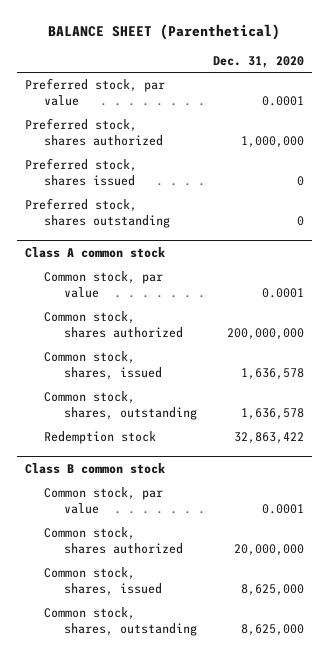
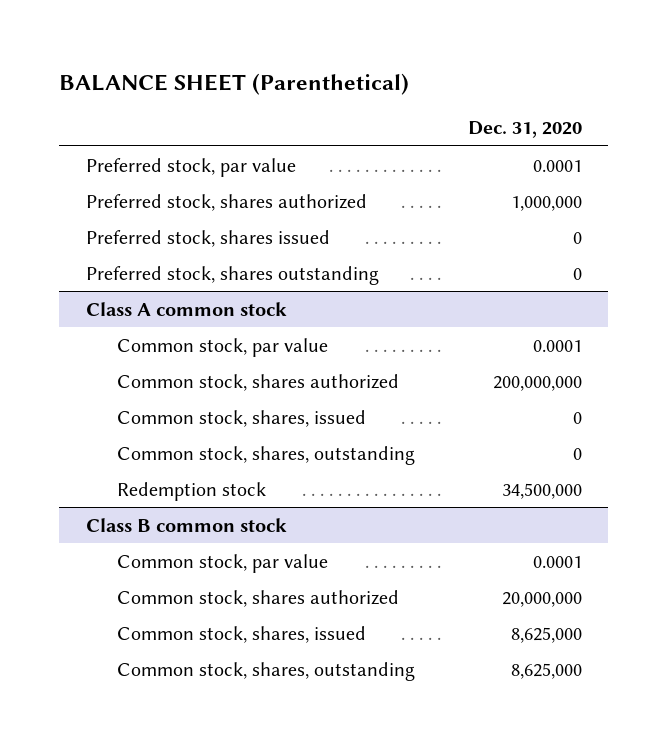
@ Class A common stock
- Common stock, shares, issued | 1,636,578
- Common stock, shares, outstanding | 1,636,578
- Redemption stock | 32,863,422
+ Common stock, shares, issued | 0
+ Common stock, shares, outstanding | 0
+ Redemption stock | 34,500,000

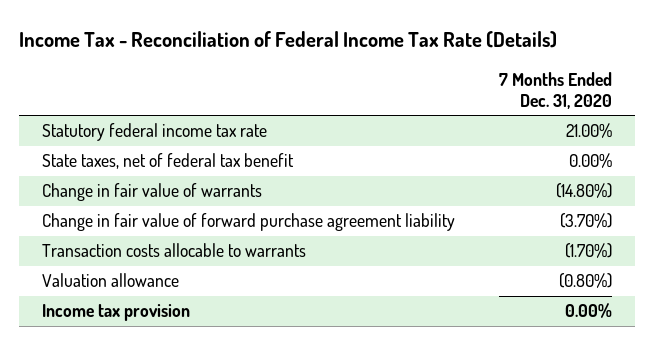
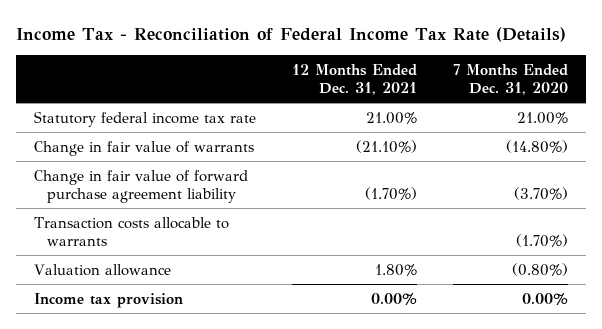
- | 7 Months Ended Dec. 31, 2020
+ | 12 Months Ended Dec. 31, 2021 | 7 Months Ended Dec. 31, 2020
- State taxes, net of federal tax benefit | 0.00%

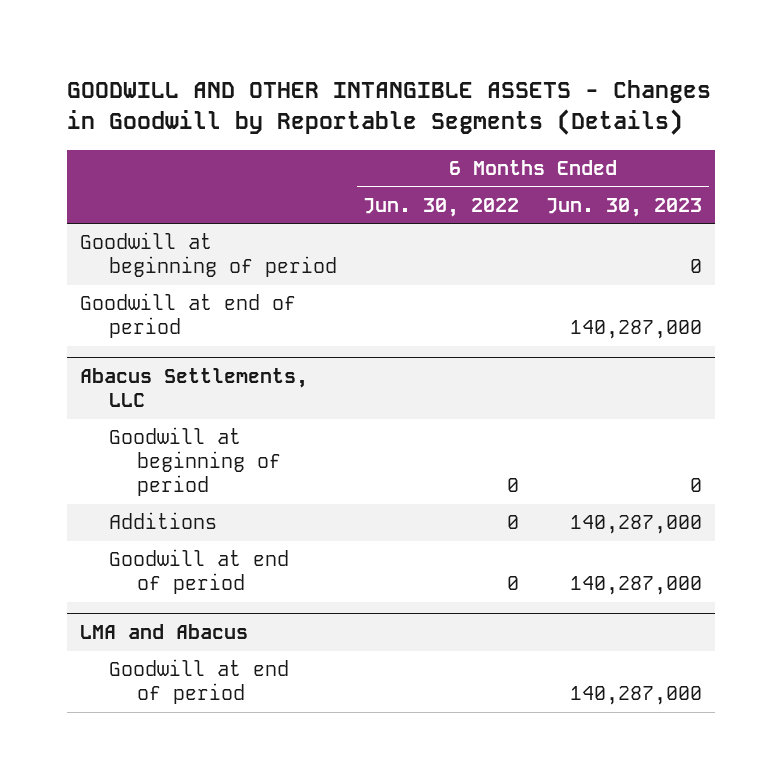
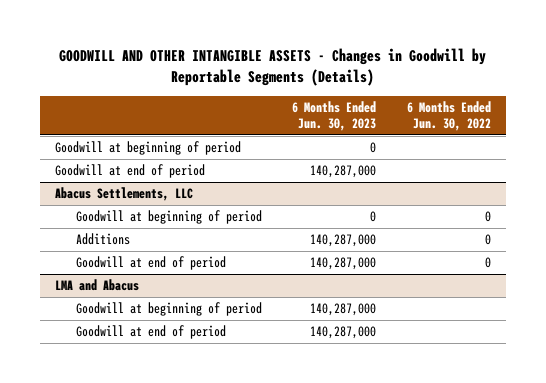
- | 6 Months Ended Jun. 30, 2022 | 6 Months Ended Jun. 30, 2023
+ | 6 Months Ended Jun. 30, 2023 | 6 Months Ended Jun. 30, 2022
@ LMA and Abacus
+ Goodwill at beginning of period | 140,287,000 |

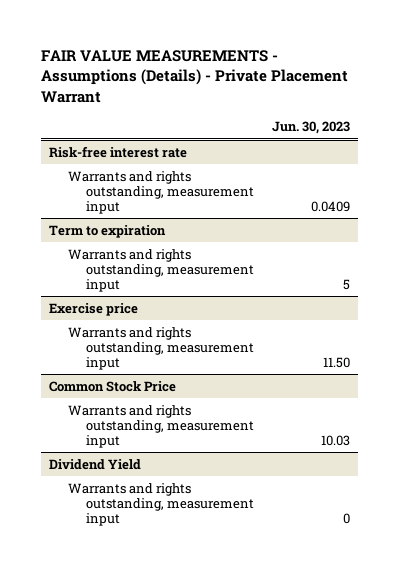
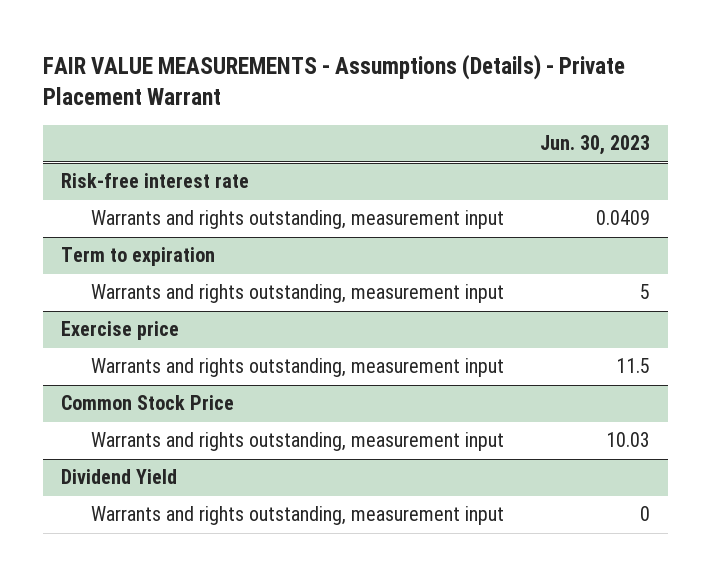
@ Exercise price
- Warrants and rights outstanding, measurement input | 11.50
+ Warrants and rights outstanding, measurement input | 11.5

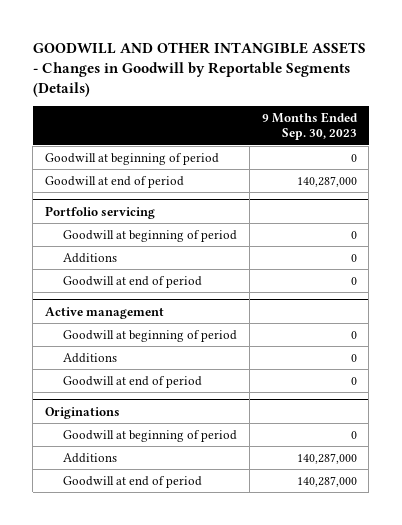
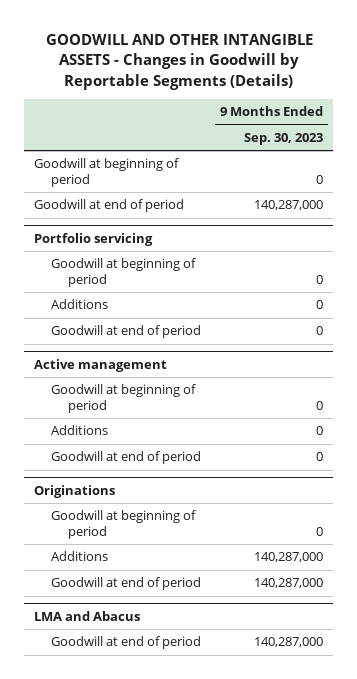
+ LMA and Abacus
+ Goodwill at end of period | 140,287,000

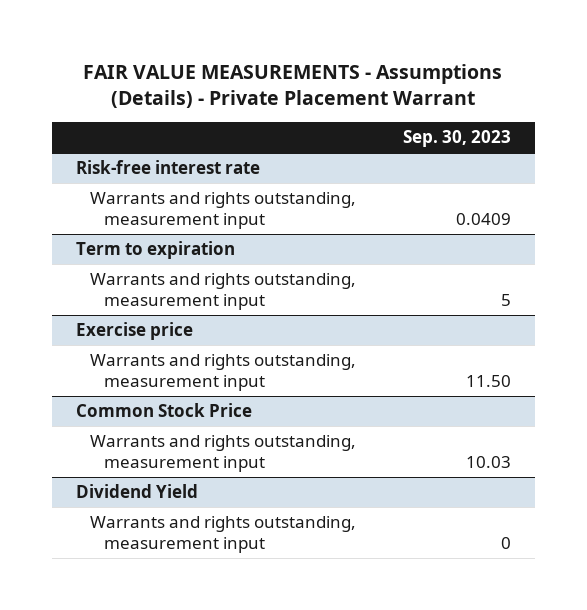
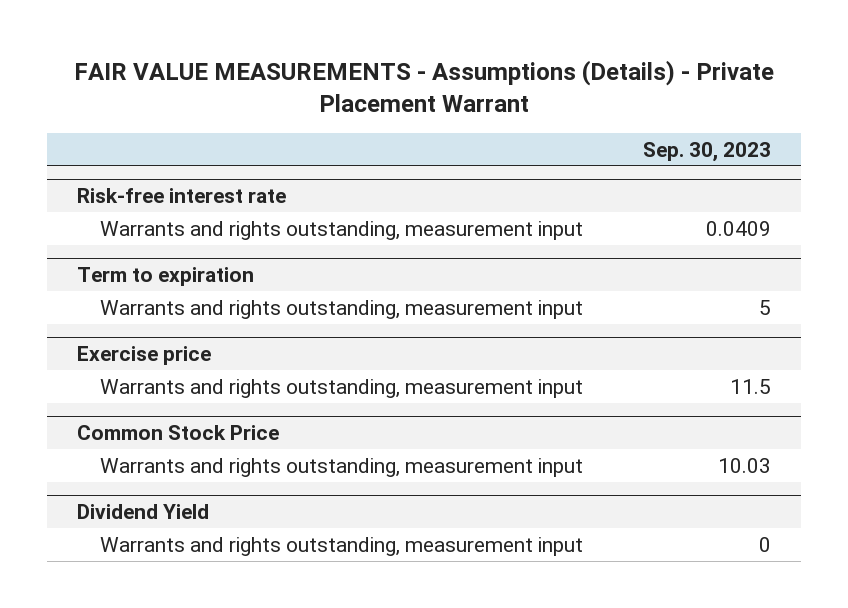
@ Exercise price
- Warrants and rights outstanding, measurement input | 11.50
+ Warrants and rights outstanding, measurement input | 11.5

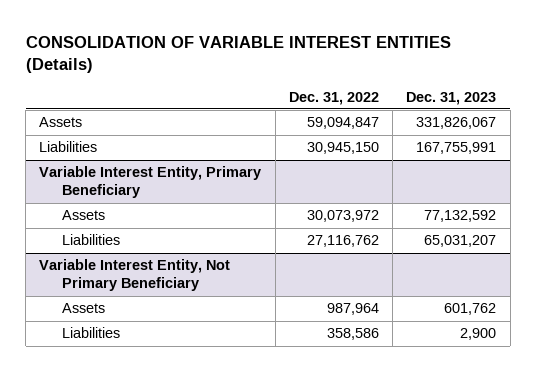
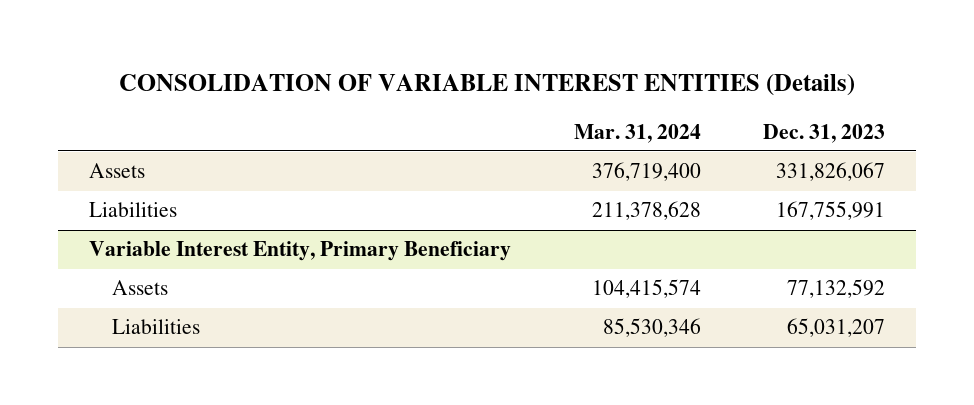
- | Dec. 31, 2022 | Dec. 31, 2023
+ | Mar. 31, 2024 | Dec. 31, 2023
- Variable Interest Entity, Not Primary Beneficiary
- Assets | 987,964 | 601,762
- Liabilities | 358,586 | 2,900

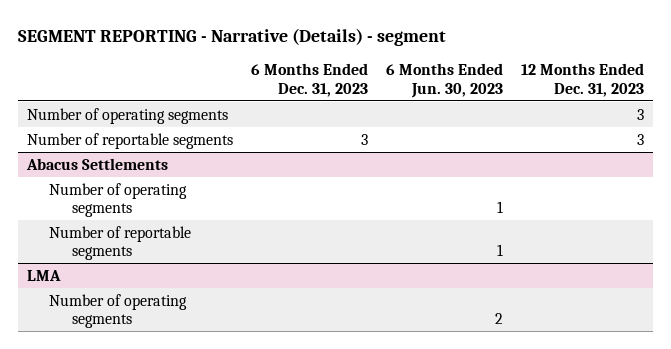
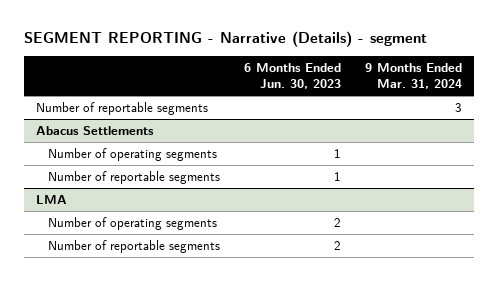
- | 6 Months Ended Dec. 31, 2023 | 6 Months Ended Jun. 30, 2023 | 12 Months Ended Dec. 31, 2023
+ | 6 Months Ended Jun. 30, 2023 | 9 Months Ended Mar. 31, 2024
- Number of operating segments | | | 3
@ LMA
+ Number of reportable segments | 2 |

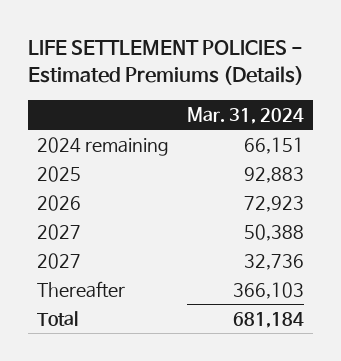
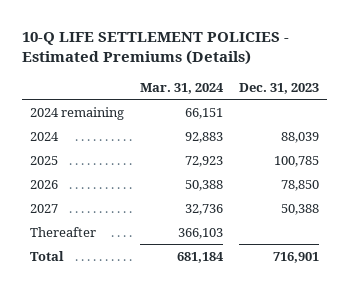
- LIFE SETTLEMENT POLICIES - Estimated Premiums (Details)
+ 10-Q LIFE SETTLEMENT POLICIES - Estimated Premiums (Details)
- | Mar. 31, 2024
+ | Mar. 31, 2024 | Dec. 31, 2023
- 2025 | 92,883
- 2026 | 72,923
- 2027 | 50,388
+ 2024 | 92,883 | 88,039
+ 2025 | 72,923 | 100,785
+ 2026 | 50,388 | 78,850

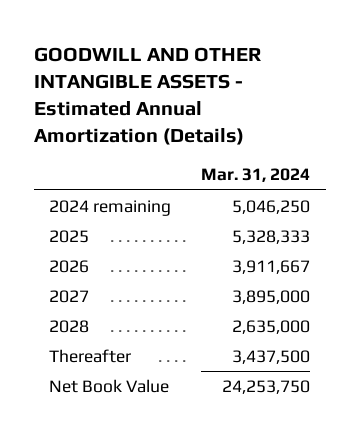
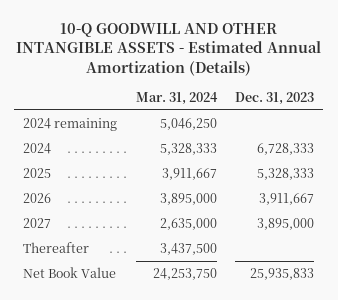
- GOODWILL AND OTHER INTANGIBLE ASSETS - Estimated Annual Amortization (Details)
+ 10-Q GOODWILL AND OTHER INTANGIBLE ASSETS - Estimated Annual Amortization (Details)
- | Mar. 31, 2024
+ | Mar. 31, 2024 | Dec. 31, 2023
- 2025 | 5,328,333
- 2026 | 3,911,667
- 2027 | 3,895,000
- 2028 | 2,635,000
+ 2024 | 5,328,333 | 6,728,333
+ 2025 | 3,911,667 | 5,328,333
+ 2026 | 3,895,000 | 3,911,667
+ 2027 | 2,635,000 | 3,895,000

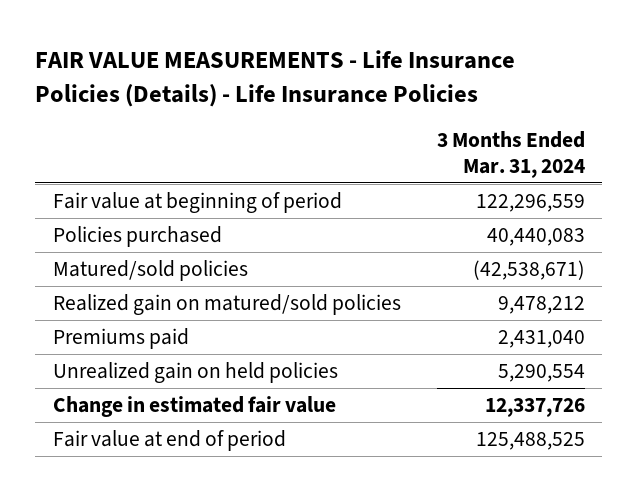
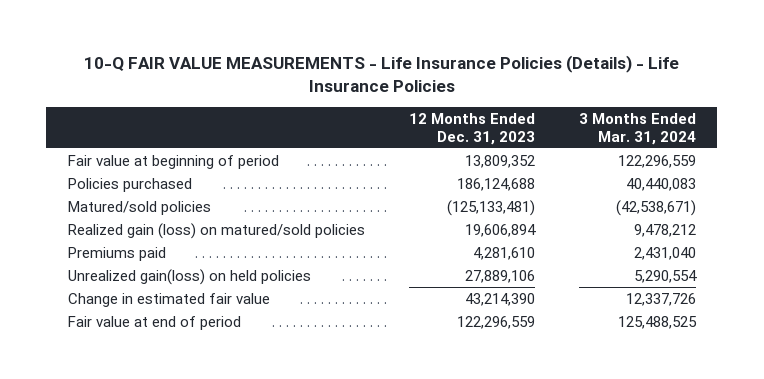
- FAIR VALUE MEASUREMENTS - Life Insurance Policies (Details) - Life Insurance Policies
+ 10-Q FAIR VALUE MEASUREMENTS - Life Insurance Policies (Details) - Life Insurance Policies
- | 3 Months Ended Mar. 31, 2024
+ | 12 Months Ended Dec. 31, 2023 | 3 Months Ended Mar. 31, 2024
- Realized gain on matured/sold policies | 9,478,212
+ Realized gain (loss) on matured/sold policies | 19,606,894 | 9,478,212
- Unrealized gain on held policies | 5,290,554
+ Unrealized gain(loss) on held policies | 27,889,106 | 5,290,554

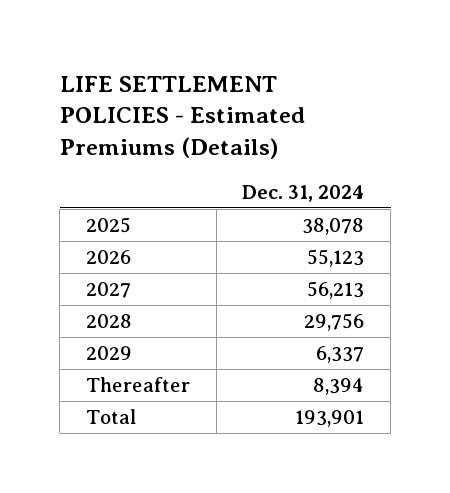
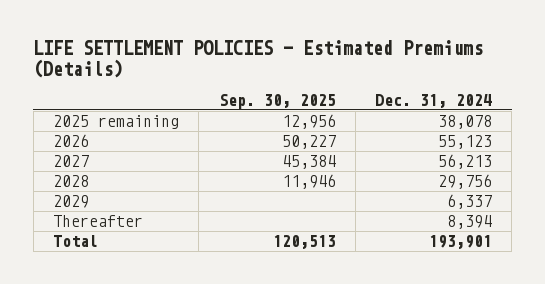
- | Dec. 31, 2024
+ | Sep. 30, 2025 | Dec. 31, 2024
- 2025 | 38,078
+ 2025 remaining | 12,956 | 38,078

